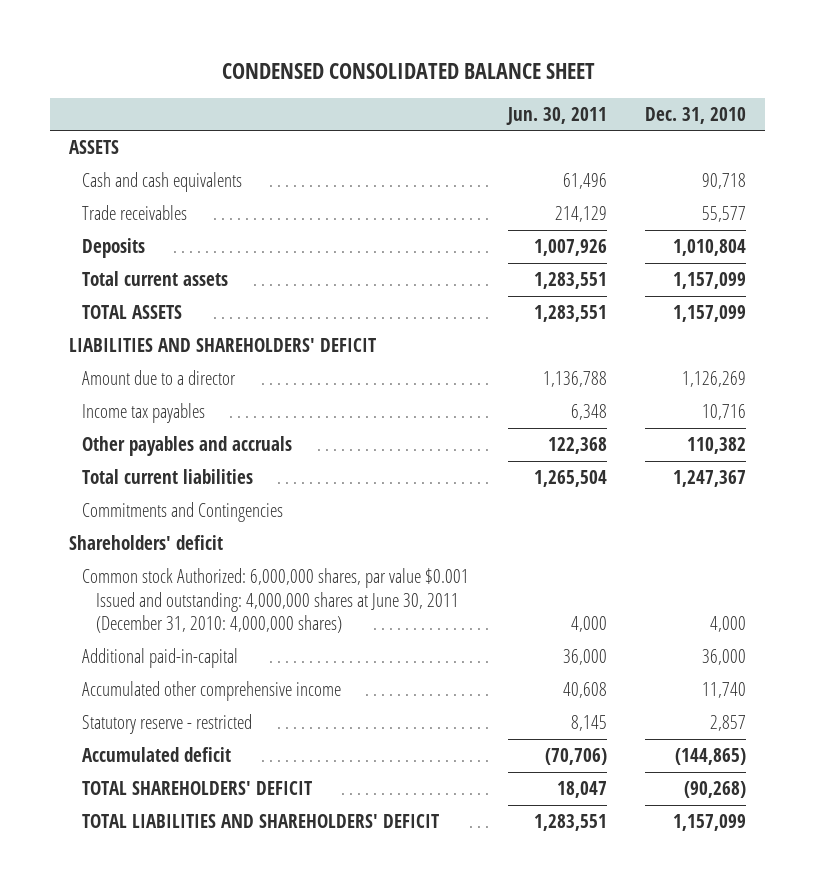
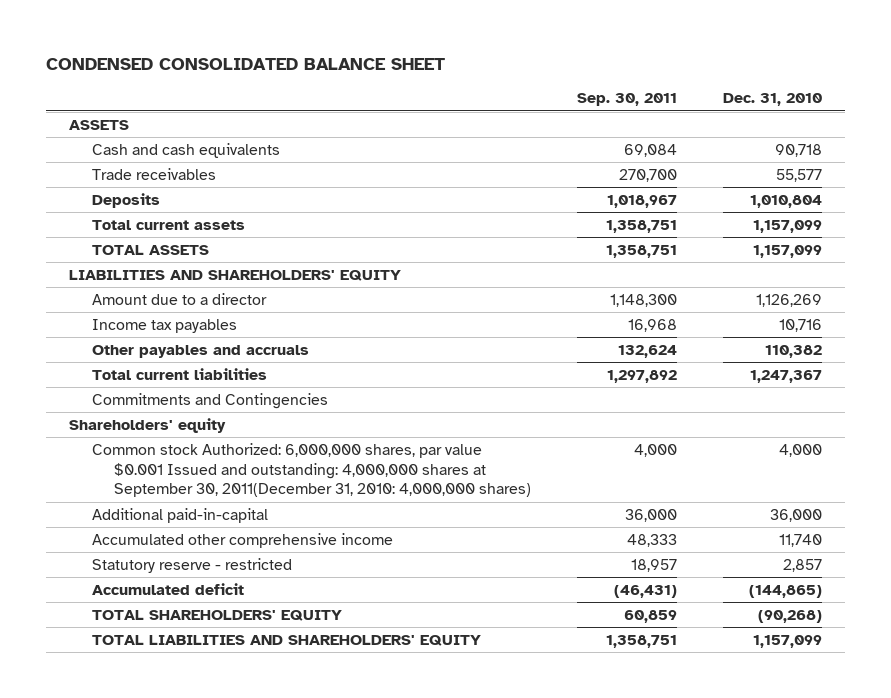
- | Jun. 30, 2011 | Dec. 31, 2010
+ | Sep. 30, 2011 | Dec. 31, 2010
- LIABILITIES AND SHAREHOLDERS' DEFICIT
+ LIABILITIES AND SHAREHOLDERS' EQUITY
- Shareholders' deficit
- Common stock Authorized: 6,000,000 shares, par value $0.001 Issued and outstanding: 4,000,000 shares at June 30, 2011 (December 31, 2010: 4,000,000 shares) | 4,000 | 4,000
+ Shareholders' equity
+ Common stock Authorized: 6,000,000 shares, par value $0.001 Issued and outstanding: 4,000,000 shares at September 30, 2011(December 31, 2010: 4,000,000 shares) | 4,000 | 4,000
- TOTAL SHAREHOLDERS' DEFICIT | 18,047 | (90,268)
- TOTAL LIABILITIES AND SHAREHOLDERS' DEFICIT | 1,283,551 | 1,157,099
+ TOTAL SHAREHOLDERS' EQUITY | 60,859 | (90,268)
+ TOTAL LIABILITIES AND SHAREHOLDERS' EQUITY | 1,358,751 | 1,157,099

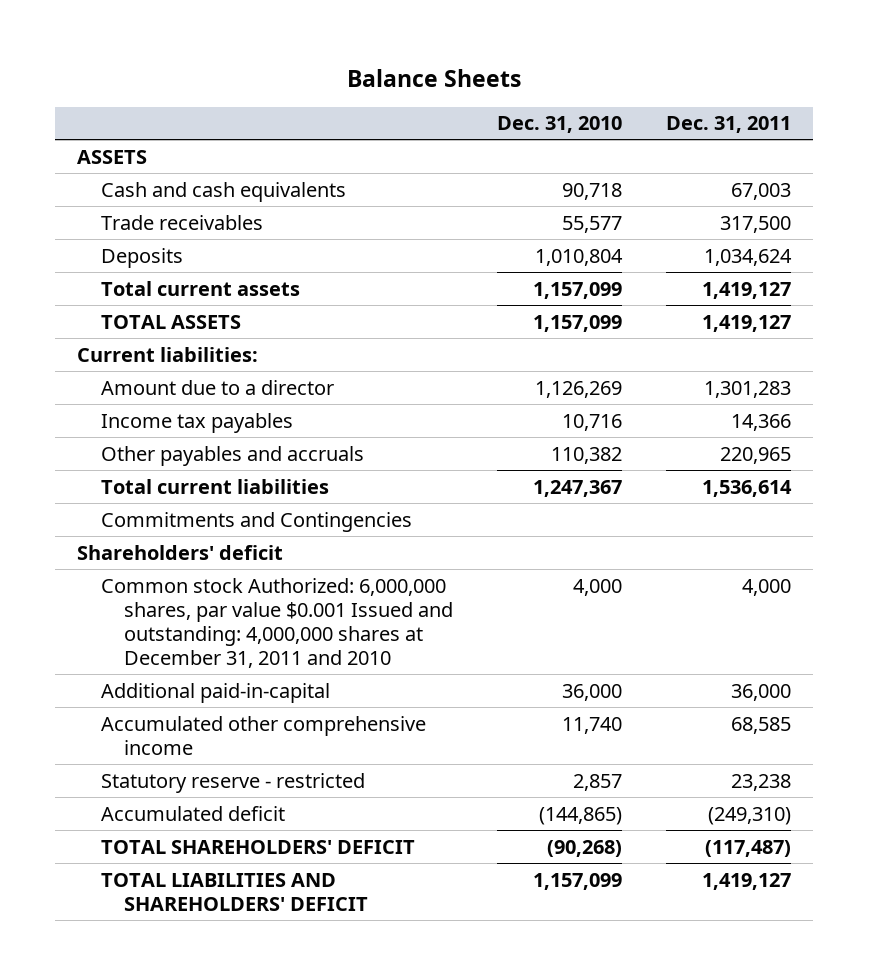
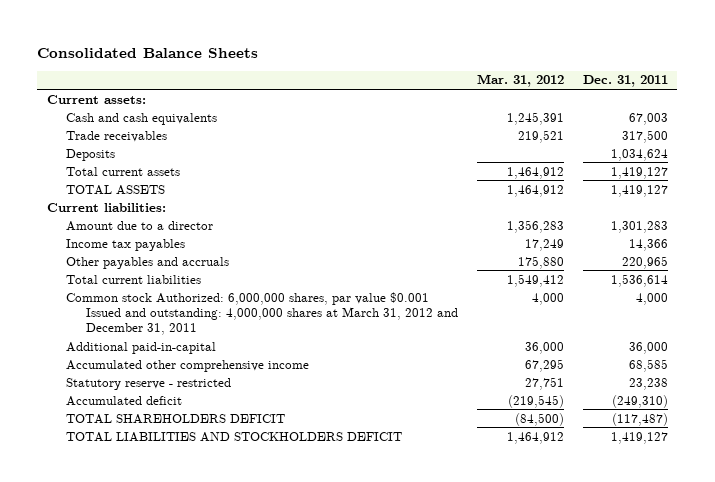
- Balance Sheets
+ Consolidated Balance Sheets
- | Dec. 31, 2010 | Dec. 31, 2011
+ | Mar. 31, 2012 | Dec. 31, 2011
- ASSETS
+ Current assets:
- Commitments and Contingencies
- Shareholders' deficit
- Common stock Authorized: 6,000,000 shares, par value $0.001 Issued and outstanding: 4,000,000 shares at December 31, 2011 and 2010 | 4,000 | 4,000
+ Common stock Authorized: 6,000,000 shares, par value $0.001 Issued and outstanding: 4,000,000 shares at March 31, 2012 and December 31, 2011 | 4,000 | 4,000
- TOTAL SHAREHOLDERS' DEFICIT | (90,268) | (117,487)
- TOTAL LIABILITIES AND SHAREHOLDERS' DEFICIT | 1,157,099 | 1,419,127
+ TOTAL SHAREHOLDERS DEFICIT | (84,500) | (117,487)
+ TOTAL LIABILITIES AND STOCKHOLDERS DEFICIT | 1,464,912 | 1,419,127

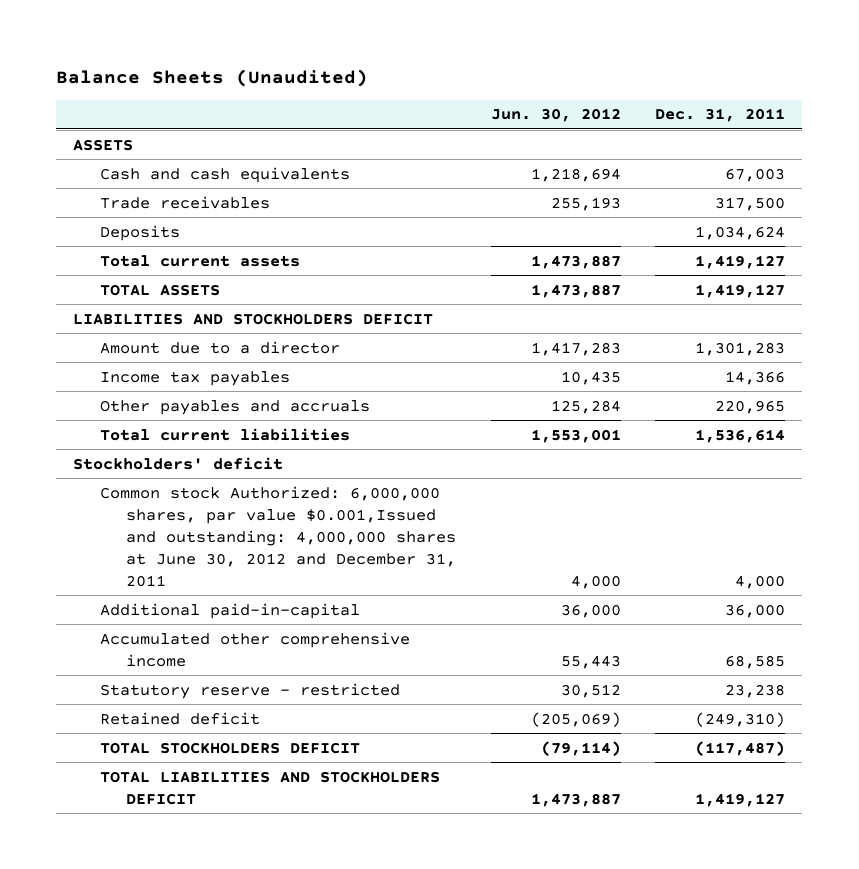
- Consolidated Balance Sheets
+ Balance Sheets (Unaudited)
- | Mar. 31, 2012 | Dec. 31, 2011
+ | Jun. 30, 2012 | Dec. 31, 2011
- Current assets:
+ ASSETS
- Current liabilities:
+ LIABILITIES AND STOCKHOLDERS DEFICIT
- Common stock Authorized: 6,000,000 shares, par value $0.001 Issued and outstanding: 4,000,000 shares at March 31, 2012 and December 31, 2011 | 4,000 | 4,000
+ Stockholders' deficit
+ Common stock Authorized: 6,000,000 shares, par value $0.001,Issued and outstanding: 4,000,000 shares at June 30, 2012 and December 31, 2011 | 4,000 | 4,000
- Accumulated deficit | (219,545) | (249,310)
- TOTAL SHAREHOLDERS DEFICIT | (84,500) | (117,487)
+ Retained deficit | (205,069) | (249,310)
+ TOTAL STOCKHOLDERS DEFICIT | (79,114) | (117,487)

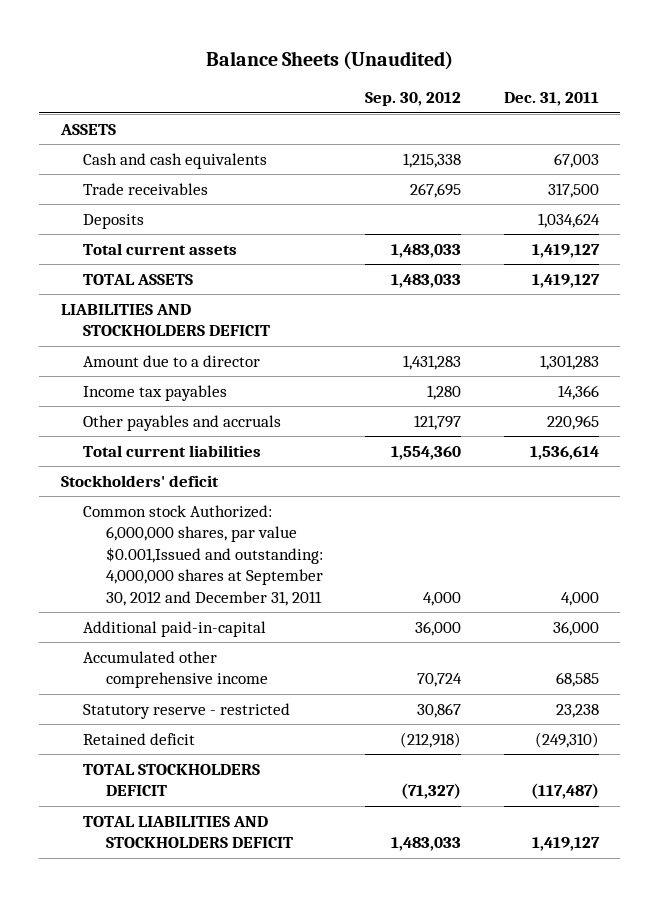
- | Jun. 30, 2012 | Dec. 31, 2011
+ | Sep. 30, 2012 | Dec. 31, 2011
- Common stock Authorized: 6,000,000 shares, par value $0.001,Issued and outstanding: 4,000,000 shares at June 30, 2012 and December 31, 2011 | 4,000 | 4,000
+ Common stock Authorized: 6,000,000 shares, par value $0.001,Issued and outstanding: 4,000,000 shares at September 30, 2012 and December 31, 2011 | 4,000 | 4,000

